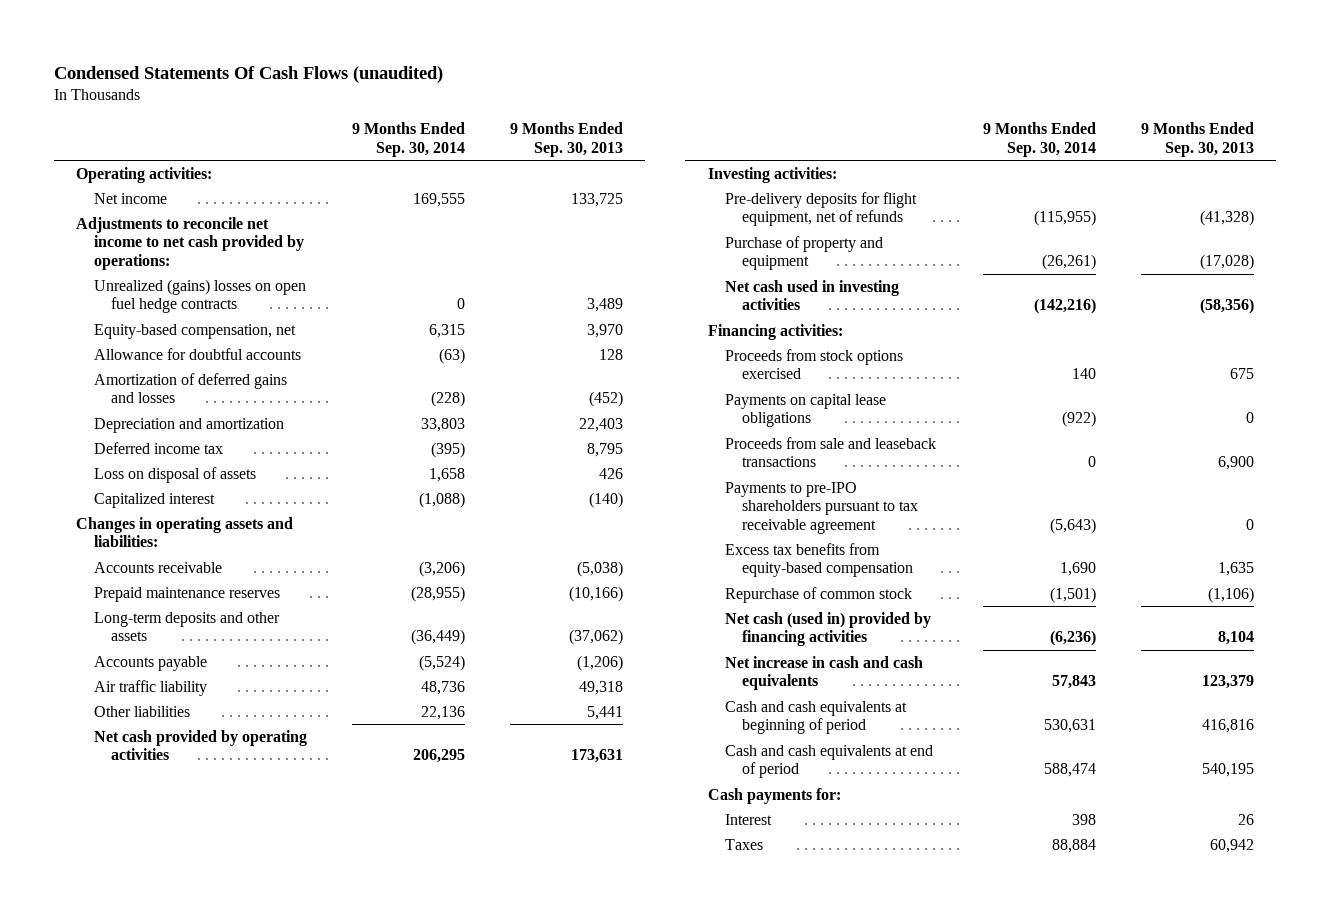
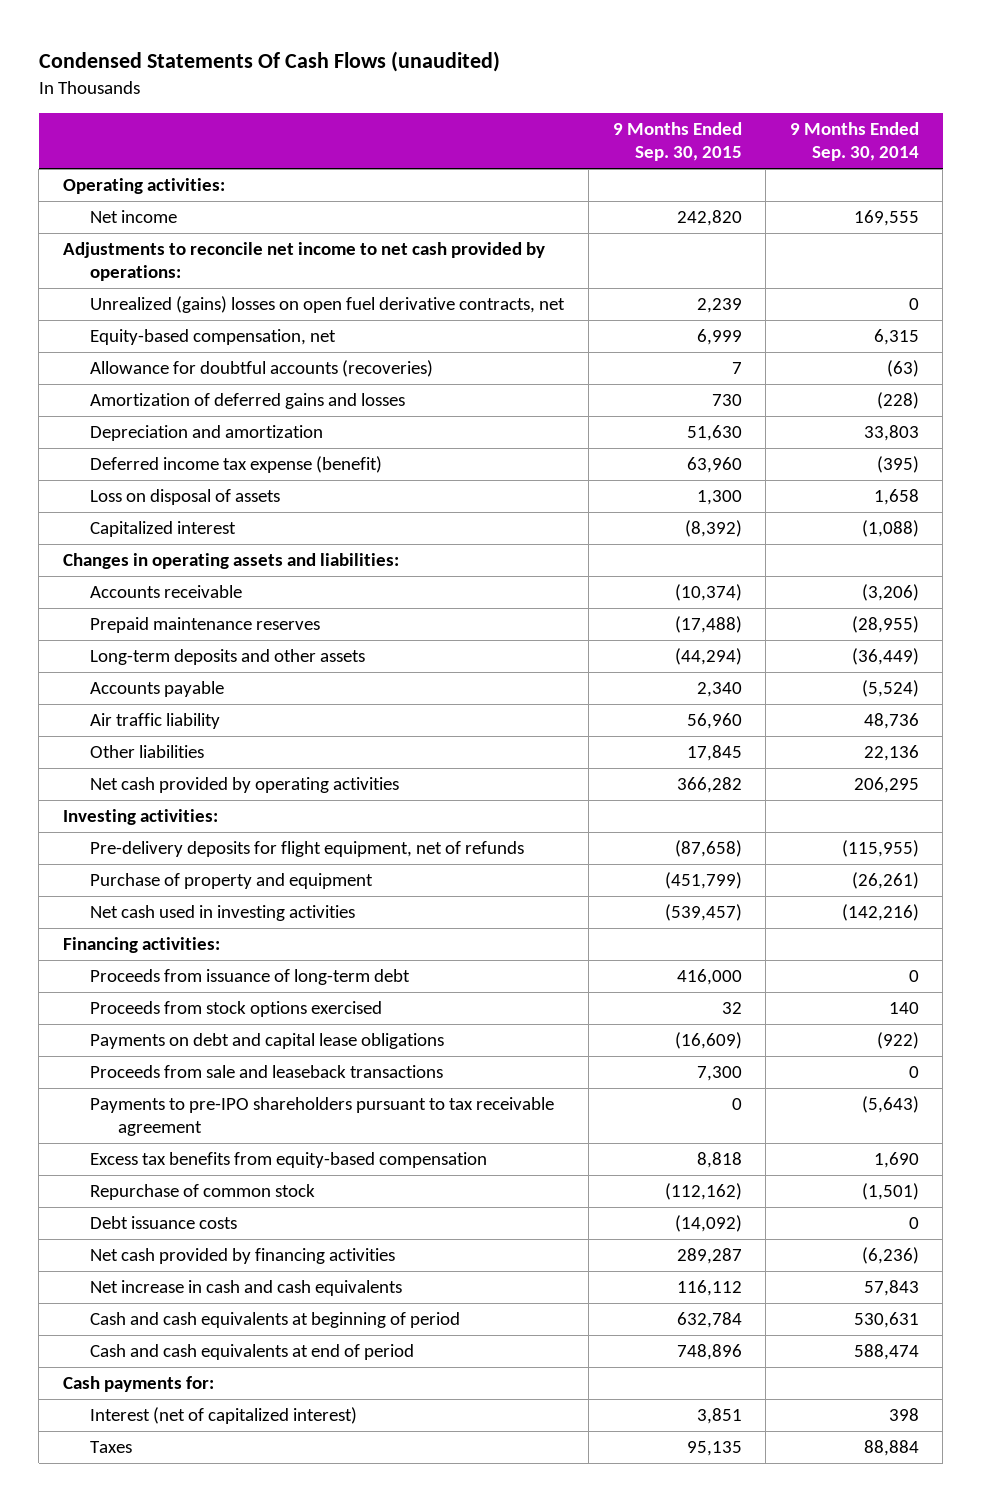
- | 9 Months Ended Sep. 30, 2014 | 9 Months Ended Sep. 30, 2013
+ | 9 Months Ended Sep. 30, 2015 | 9 Months Ended Sep. 30, 2014
- Unrealized (gains) losses on open fuel hedge contracts | 0 | 3,489
+ Unrealized (gains) losses on open fuel derivative contracts, net | 2,239 | 0
- Allowance for doubtful accounts | (63) | 128
+ Allowance for doubtful accounts (recoveries) | 7 | (63)
- Deferred income tax | (395) | 8,795
+ Deferred income tax expense (benefit) | 63,960 | (395)
+ Proceeds from issuance of long-term debt | 416,000 | 0
- Payments on capital lease obligations | (922) | 0
+ Payments on debt and capital lease obligations | (16,609) | (922)
- Net cash (used in) provided by financing activities | (6,236) | 8,104
+ Debt issuance costs | (14,092) | 0
+ Net cash provided by financing activities | 289,287 | (6,236)
- Interest | 398 | 26
+ Interest (net of capitalized interest) | 3,851 | 398

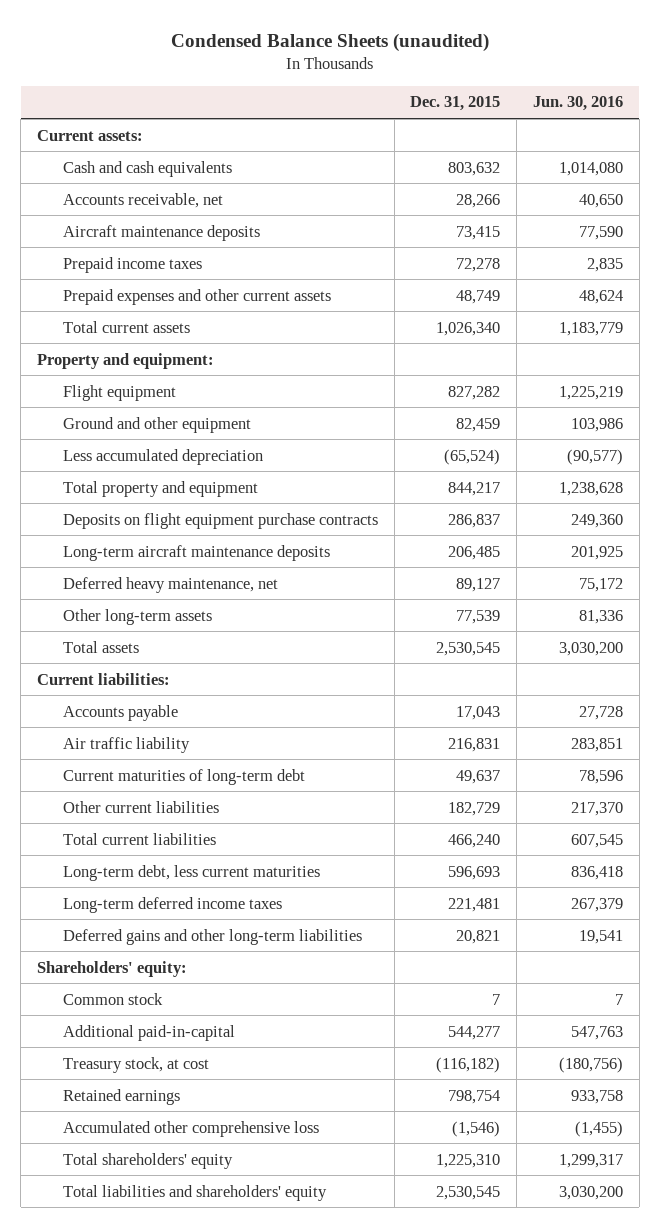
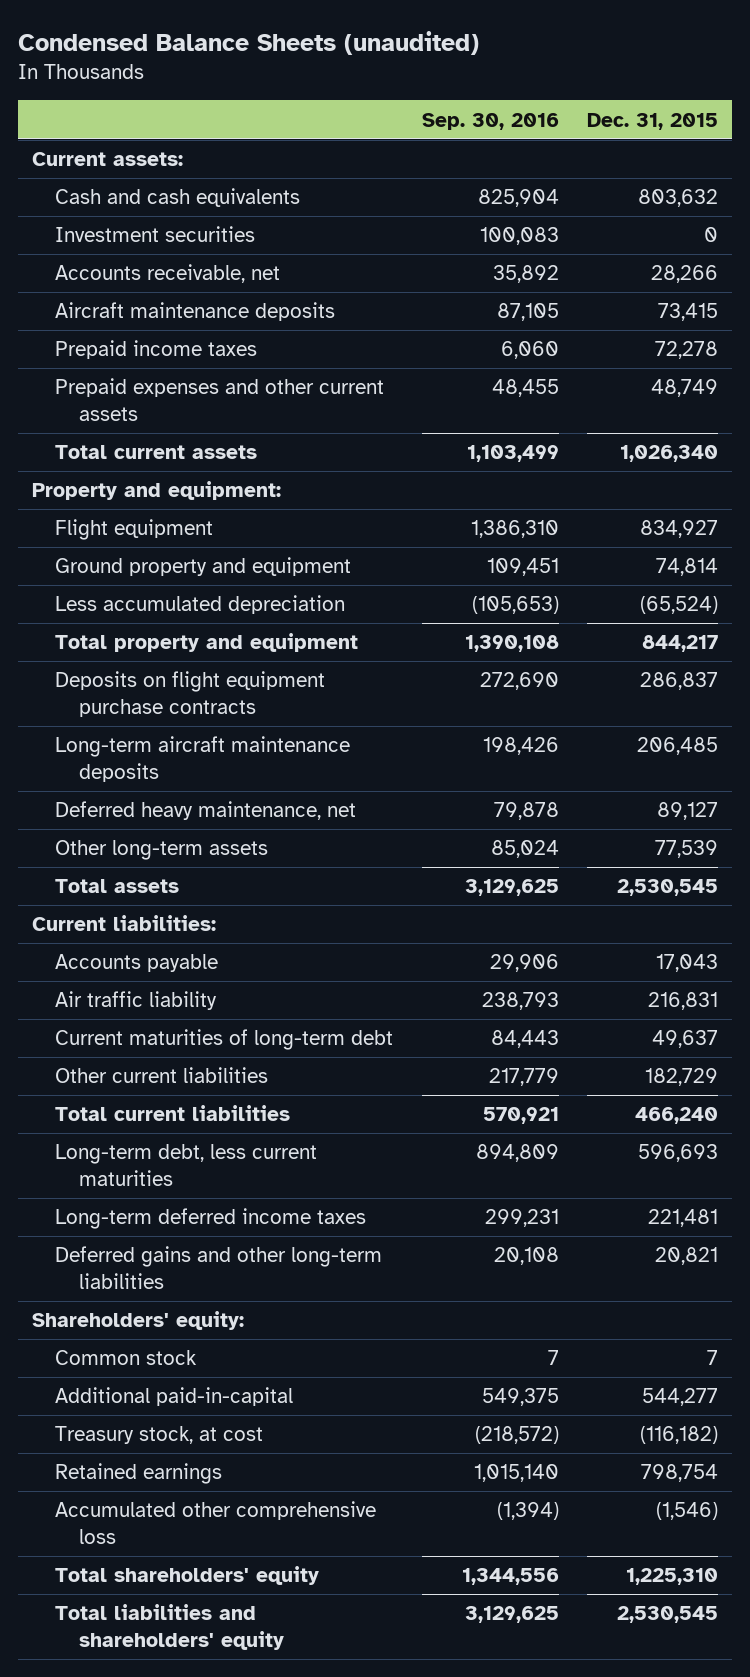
- | Dec. 31, 2015 | Jun. 30, 2016
+ | Sep. 30, 2016 | Dec. 31, 2015
+ Investment securities | 100,083 | 0
- Flight equipment | 827,282 | 1,225,219
- Ground and other equipment | 82,459 | 103,986
+ Flight equipment | 1,386,310 | 834,927
+ Ground property and equipment | 109,451 | 74,814

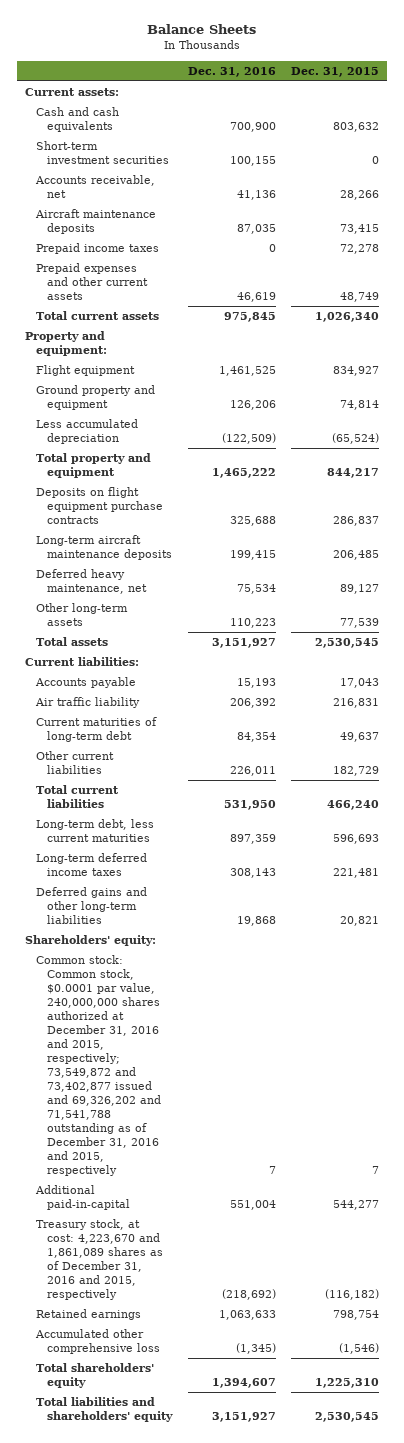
- Condensed Balance Sheets (unaudited)
+ Balance Sheets
- | Sep. 30, 2016 | Dec. 31, 2015
+ | Dec. 31, 2016 | Dec. 31, 2015
- Investment securities | 100,083 | 0
+ Short-term investment securities | 100,155 | 0
- Common stock | 7 | 7
+ Common stock: Common stock, $0.0001 par value, 240,000,000 shares authorized at December 31, 2016 and 2015, respectively; 73,549,872 and 73,402,877 issued and 69,326,202 and 71,541,788 outstanding as of December 31, 2016 and 2015, respectively | 7 | 7
- Treasury stock, at cost | (218,572) | (116,182)
+ Treasury stock, at cost: 4,223,670 and 1,861,089 shares as of December 31, 2016 and 2015, respectively | (218,692) | (116,182)

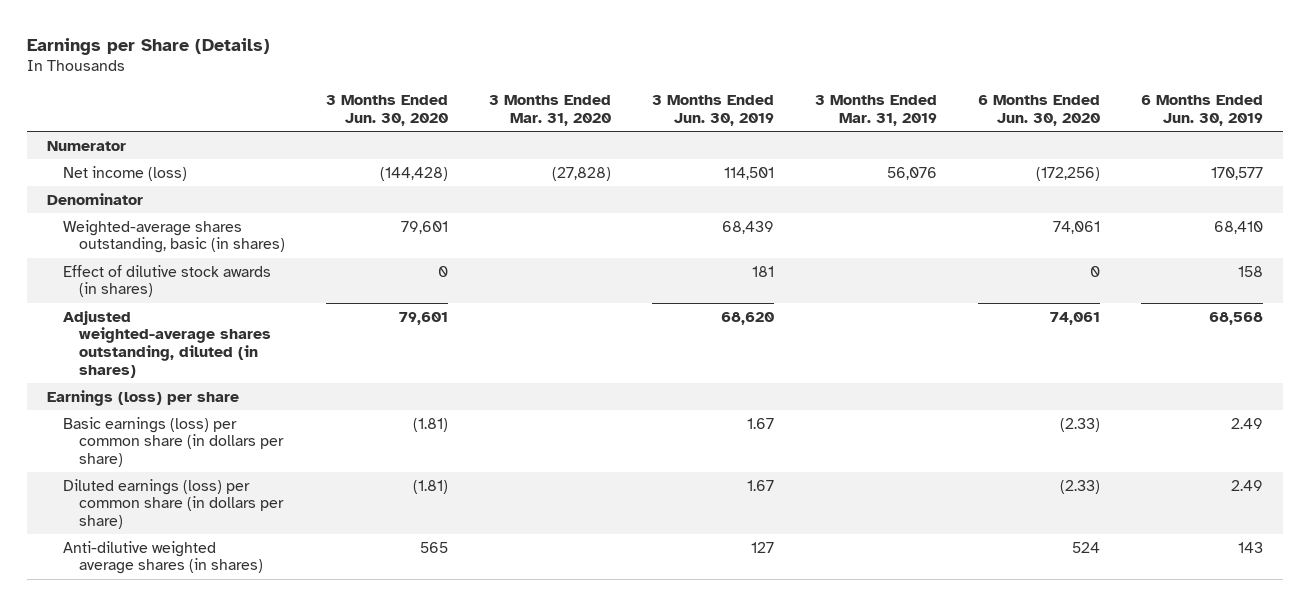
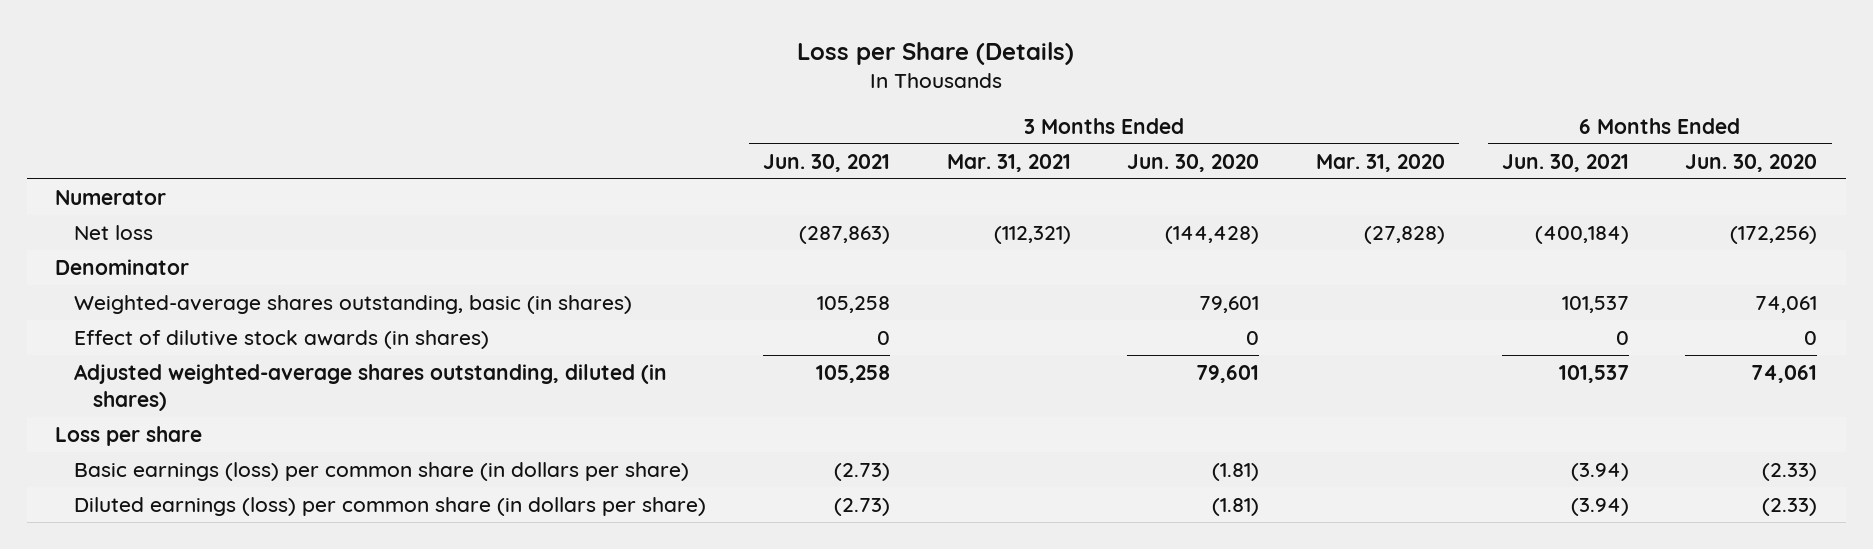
- Earnings per Share (Details)
+ Loss per Share (Details)
- | 3 Months Ended Jun. 30, 2020 | 3 Months Ended Mar. 31, 2020 | 3 Months Ended Jun. 30, 2019 | 3 Months Ended Mar. 31, 2019 | 6 Months Ended Jun. 30, 2020 | 6 Months Ended Jun. 30, 2019
+ | 3 Months Ended Jun. 30, 2021 | 3 Months Ended Mar. 31, 2021 | 3 Months Ended Jun. 30, 2020 | 3 Months Ended Mar. 31, 2020 | 6 Months Ended Jun. 30, 2021 | 6 Months Ended Jun. 30, 2020
- Net income (loss) | (144,428) | (27,828) | 114,501 | 56,076 | (172,256) | 170,577
+ Net loss | (287,863) | (112,321) | (144,428) | (27,828) | (400,184) | (172,256)
- Earnings (loss) per share
+ Loss per share
- Anti-dilutive weighted average shares (in shares) | 565 | | 127 | | 524 | 143

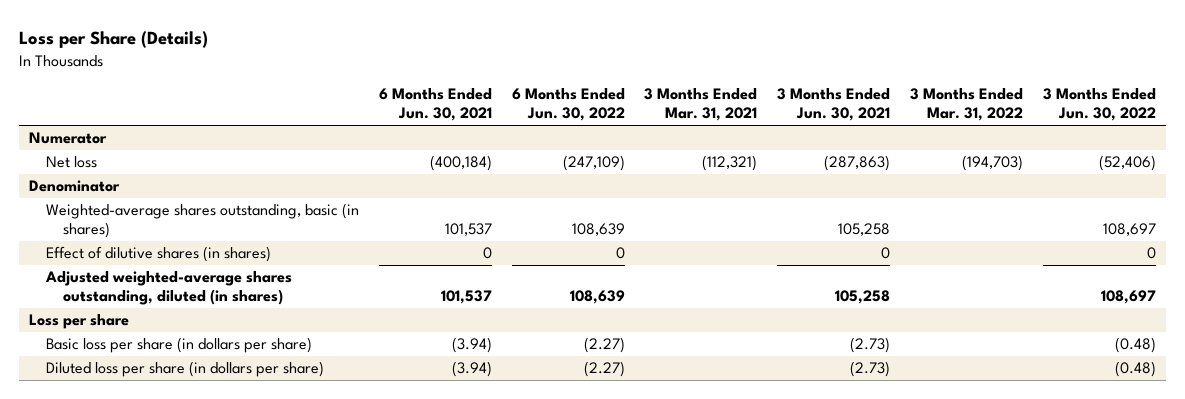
- | 3 Months Ended Jun. 30, 2021 | 3 Months Ended Mar. 31, 2021 | 3 Months Ended Jun. 30, 2020 | 3 Months Ended Mar. 31, 2020 | 6 Months Ended Jun. 30, 2021 | 6 Months Ended Jun. 30, 2020
+ | 6 Months Ended Jun. 30, 2021 | 6 Months Ended Jun. 30, 2022 | 3 Months Ended Mar. 31, 2021 | 3 Months Ended Jun. 30, 2021 | 3 Months Ended Mar. 31, 2022 | 3 Months Ended Jun. 30, 2022
- Effect of dilutive stock awards (in shares) | 0 | | 0 | | 0 | 0
+ Effect of dilutive shares (in shares) | 0 | 0 | | 0 | | 0
- Basic earnings (loss) per common share (in dollars per share) | (2.73) | | (1.81) | | (3.94) | (2.33)
- Diluted earnings (loss) per common share (in dollars per share) | (2.73) | | (1.81) | | (3.94) | (2.33)
+ Basic loss per share (in dollars per share) | (3.94) | (2.27) | | (2.73) | | (0.48)
+ Diluted loss per share (in dollars per share) | (3.94) | (2.27) | | (2.73) | | (0.48)

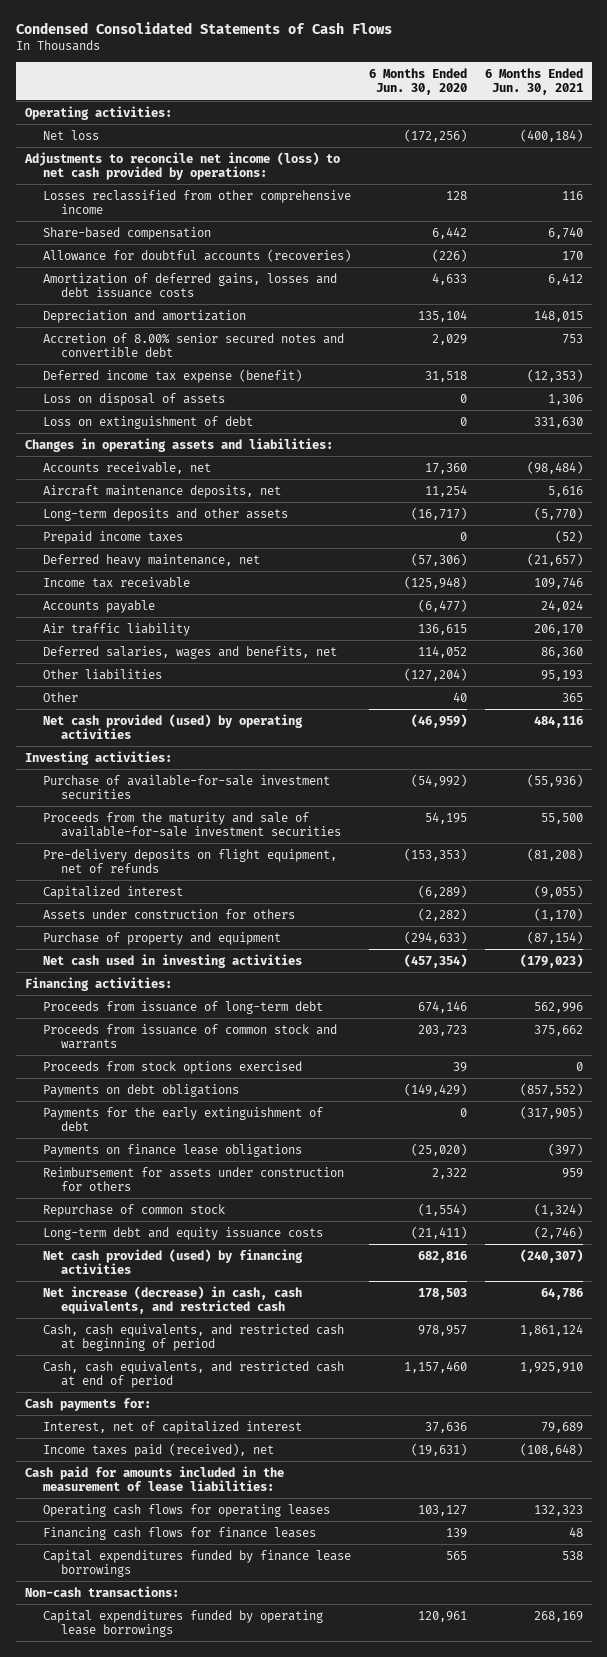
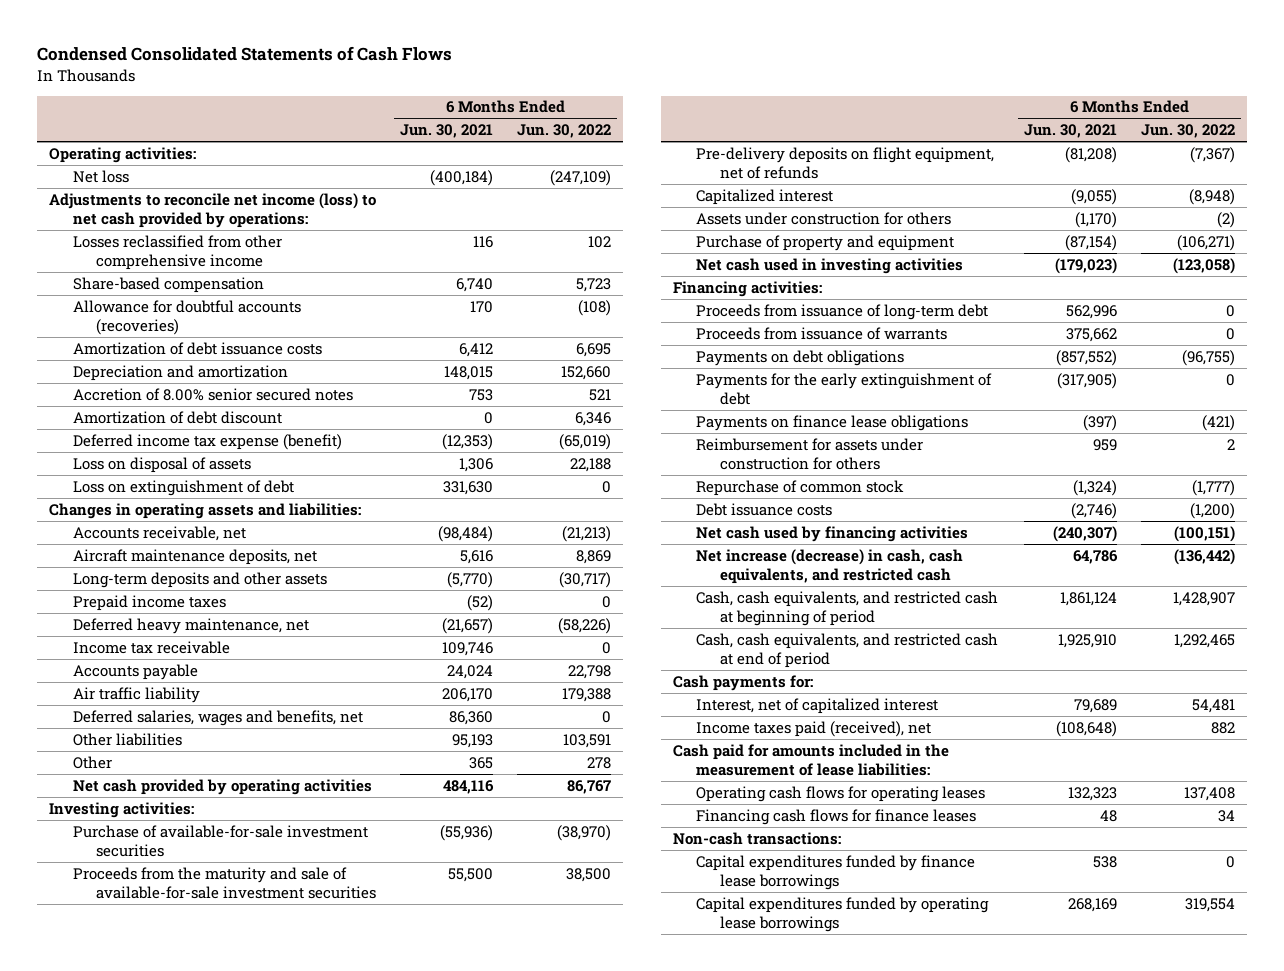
- | 6 Months Ended Jun. 30, 2020 | 6 Months Ended Jun. 30, 2021
+ | 6 Months Ended Jun. 30, 2021 | 6 Months Ended Jun. 30, 2022
- Amortization of deferred gains, losses and debt issuance costs | 4,633 | 6,412
+ Amortization of debt issuance costs | 6,412 | 6,695
- Accretion of 8.00% senior secured notes and convertible debt | 2,029 | 753
+ Accretion of 8.00% senior secured notes | 753 | 521
+ Amortization of debt discount | 0 | 6,346
- Net cash provided (used) by operating activities | (46,959) | 484,116
+ Net cash provided by operating activities | 484,116 | 86,767
- Proceeds from issuance of common stock and warrants | 203,723 | 375,662
- Proceeds from stock options exercised | 39 | 0
+ Proceeds from issuance of warrants | 375,662 | 0
- Long-term debt and equity issuance costs | (21,411) | (2,746)
- Net cash provided (used) by financing activities | 682,816 | (240,307)
+ Debt issuance costs | (2,746) | (1,200)
+ Net cash used by financing activities | (240,307) | (100,151)
moved down: Capital expenditures funded by finance lease borrowings | 538 | 0

